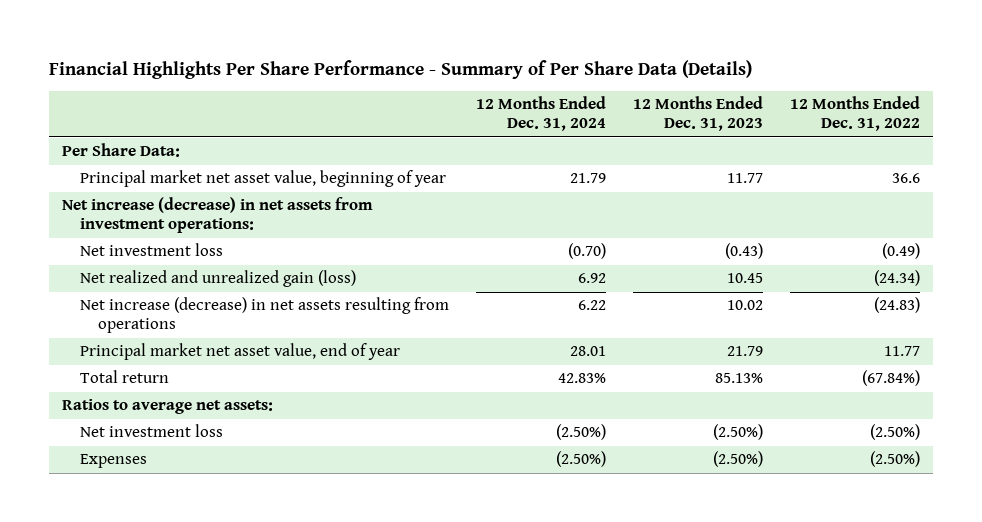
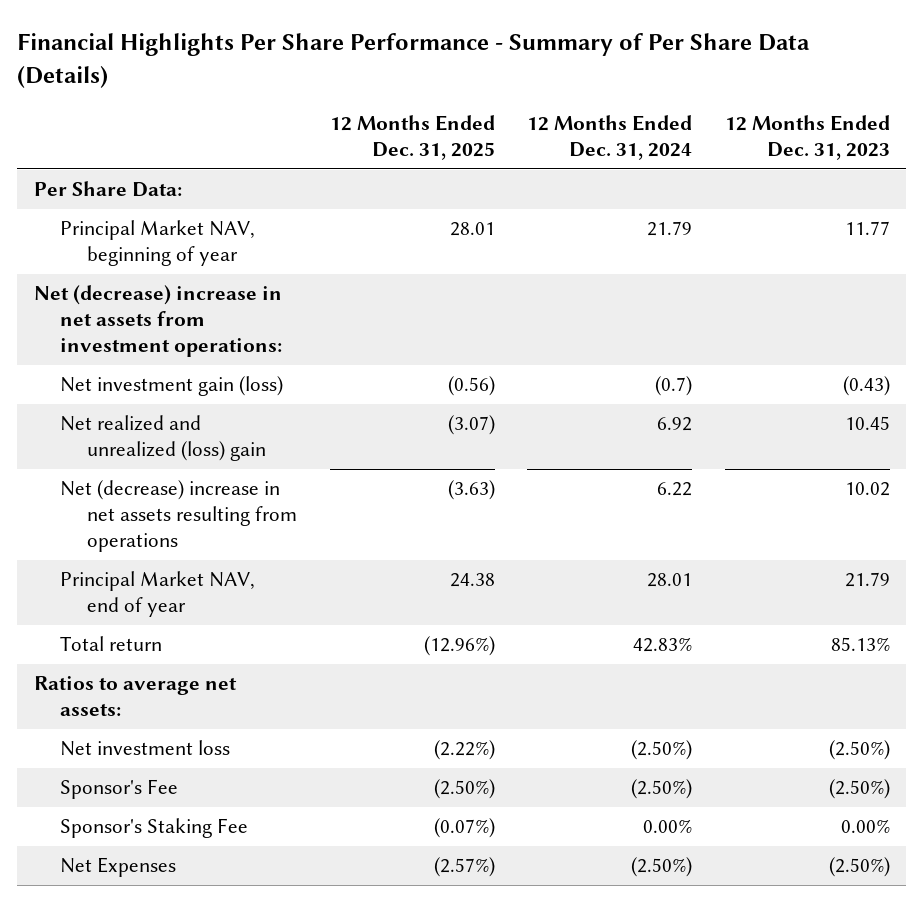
- | 12 Months Ended Dec. 31, 2024 | 12 Months Ended Dec. 31, 2023 | 12 Months Ended Dec. 31, 2022
+ | 12 Months Ended Dec. 31, 2025 | 12 Months Ended Dec. 31, 2024 | 12 Months Ended Dec. 31, 2023
- Principal market net asset value, beginning of year | 21.79 | 11.77 | 36.6
- Net increase (decrease) in net assets from investment operations:
- Net investment loss | (0.70) | (0.43) | (0.49)
- Net realized and unrealized gain (loss) | 6.92 | 10.45 | (24.34)
- Net increase (decrease) in net assets resulting from operations | 6.22 | 10.02 | (24.83)
- Principal market net asset value, end of year | 28.01 | 21.79 | 11.77
+ Principal Market NAV, beginning of year | 28.01 | 21.79 | 11.77
+ Net (decrease) increase in net assets from investment operations:
+ Net investment gain (loss) | (0.56) | (0.7) | (0.43)
+ Net realized and unrealized (loss) gain | (3.07) | 6.92 | 10.45
+ Net (decrease) increase in net assets resulting from operations | (3.63) | 6.22 | 10.02
+ Principal Market NAV, end of year | 24.38 | 28.01 | 21.79
- Expenses | (2.50%) | (2.50%) | (2.50%)
+ Sponsor's Fee | (2.50%) | (2.50%) | (2.50%)
+ Sponsor's Staking Fee | (0.07%) | 0.00% | 0.00%
+ Net Expenses | (2.57%) | (2.50%) | (2.50%)

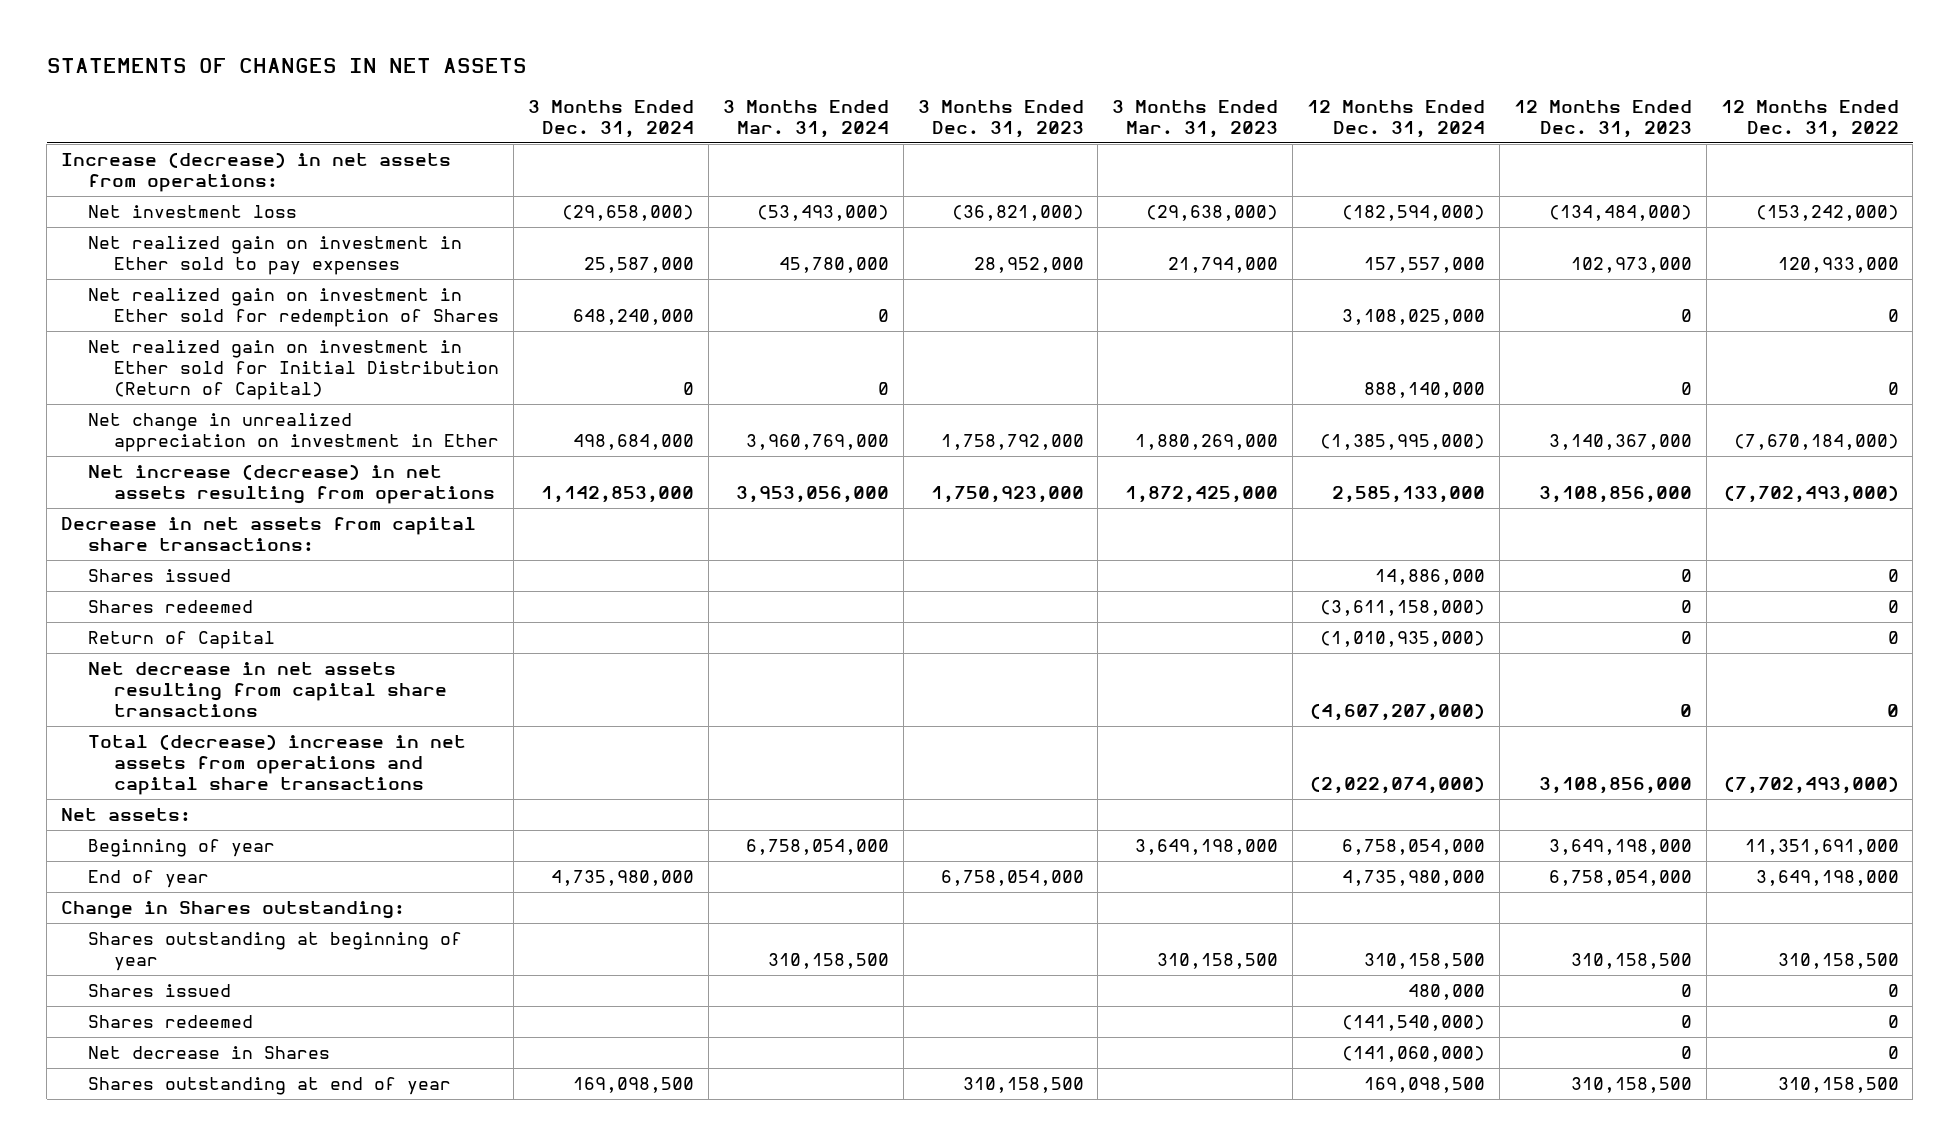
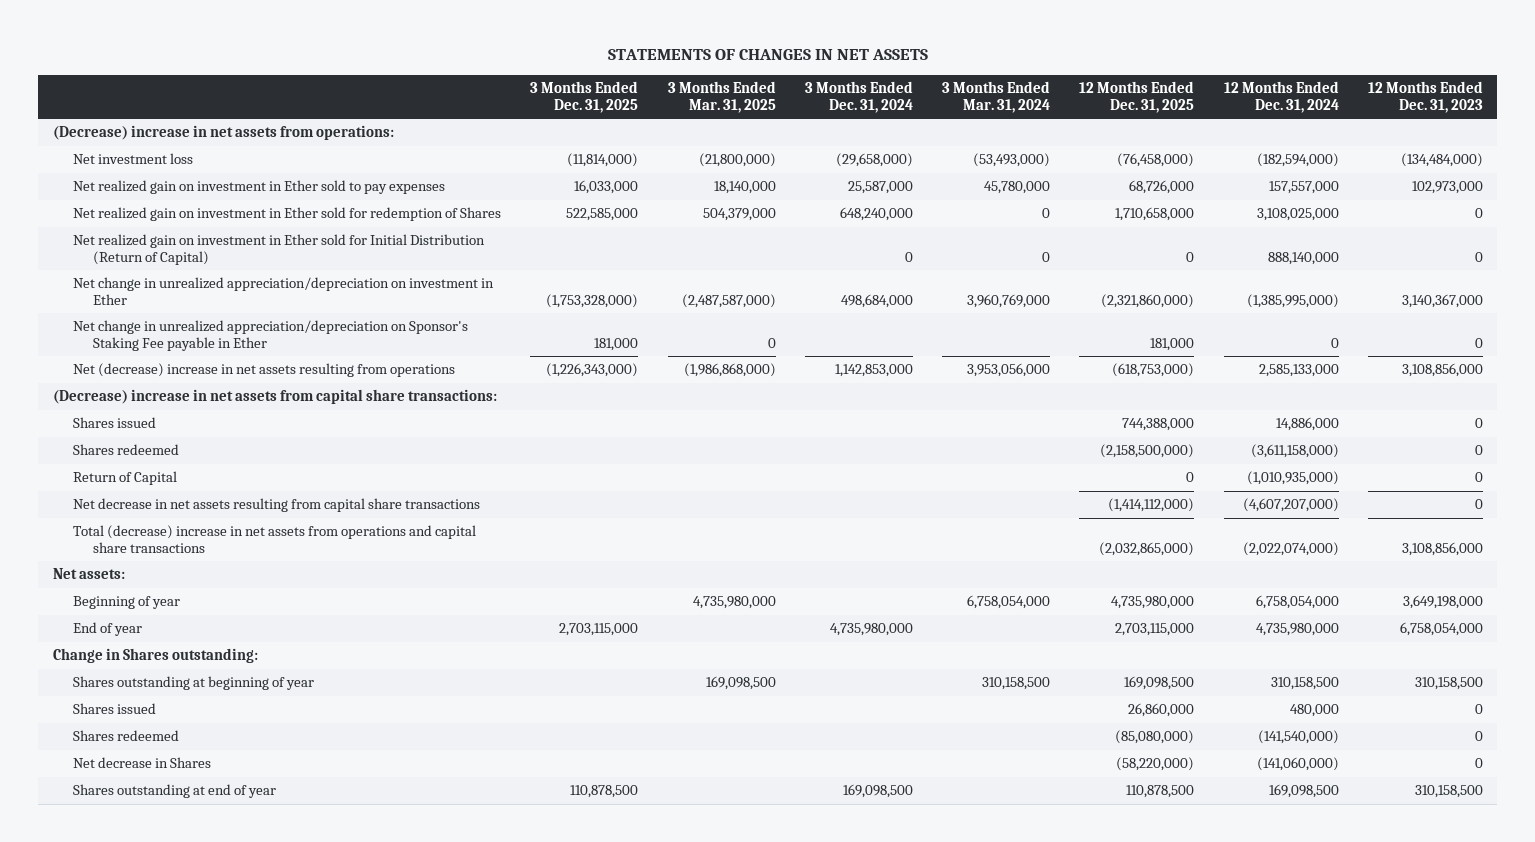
- | 3 Months Ended Dec. 31, 2024 | 3 Months Ended Mar. 31, 2024 | 3 Months Ended Dec. 31, 2023 | 3 Months Ended Mar. 31, 2023 | 12 Months Ended Dec. 31, 2024 | 12 Months Ended Dec. 31, 2023 | 12 Months Ended Dec. 31, 2022
+ | 3 Months Ended Dec. 31, 2025 | 3 Months Ended Mar. 31, 2025 | 3 Months Ended Dec. 31, 2024 | 3 Months Ended Mar. 31, 2024 | 12 Months Ended Dec. 31, 2025 | 12 Months Ended Dec. 31, 2024 | 12 Months Ended Dec. 31, 2023
- Increase (decrease) in net assets from operations:
+ (Decrease) increase in net assets from operations:
- Net change in unrealized appreciation on investment in Ether | 498,684,000 | 3,960,769,000 | 1,758,792,000 | 1,880,269,000 | (1,385,995,000) | 3,140,367,000 | (7,670,184,000)
- Net increase (decrease) in net assets resulting from operations | 1,142,853,000 | 3,953,056,000 | 1,750,923,000 | 1,872,425,000 | 2,585,133,000 | 3,108,856,000 | (7,702,493,000)
- Decrease in net assets from capital share transactions:
+ Net change in unrealized appreciation/depreciation on investment in Ether | (1,753,328,000) | (2,487,587,000) | 498,684,000 | 3,960,769,000 | (2,321,860,000) | (1,385,995,000) | 3,140,367,000
+ Net change in unrealized appreciation/depreciation on Sponsor's Staking Fee payable in Ether | 181,000 | 0 | | | 181,000 | 0 | 0
+ Net (decrease) increase in net assets resulting from operations | (1,226,343,000) | (1,986,868,000) | 1,142,853,000 | 3,953,056,000 | (618,753,000) | 2,585,133,000 | 3,108,856,000
+ (Decrease) increase in net assets from capital share transactions:

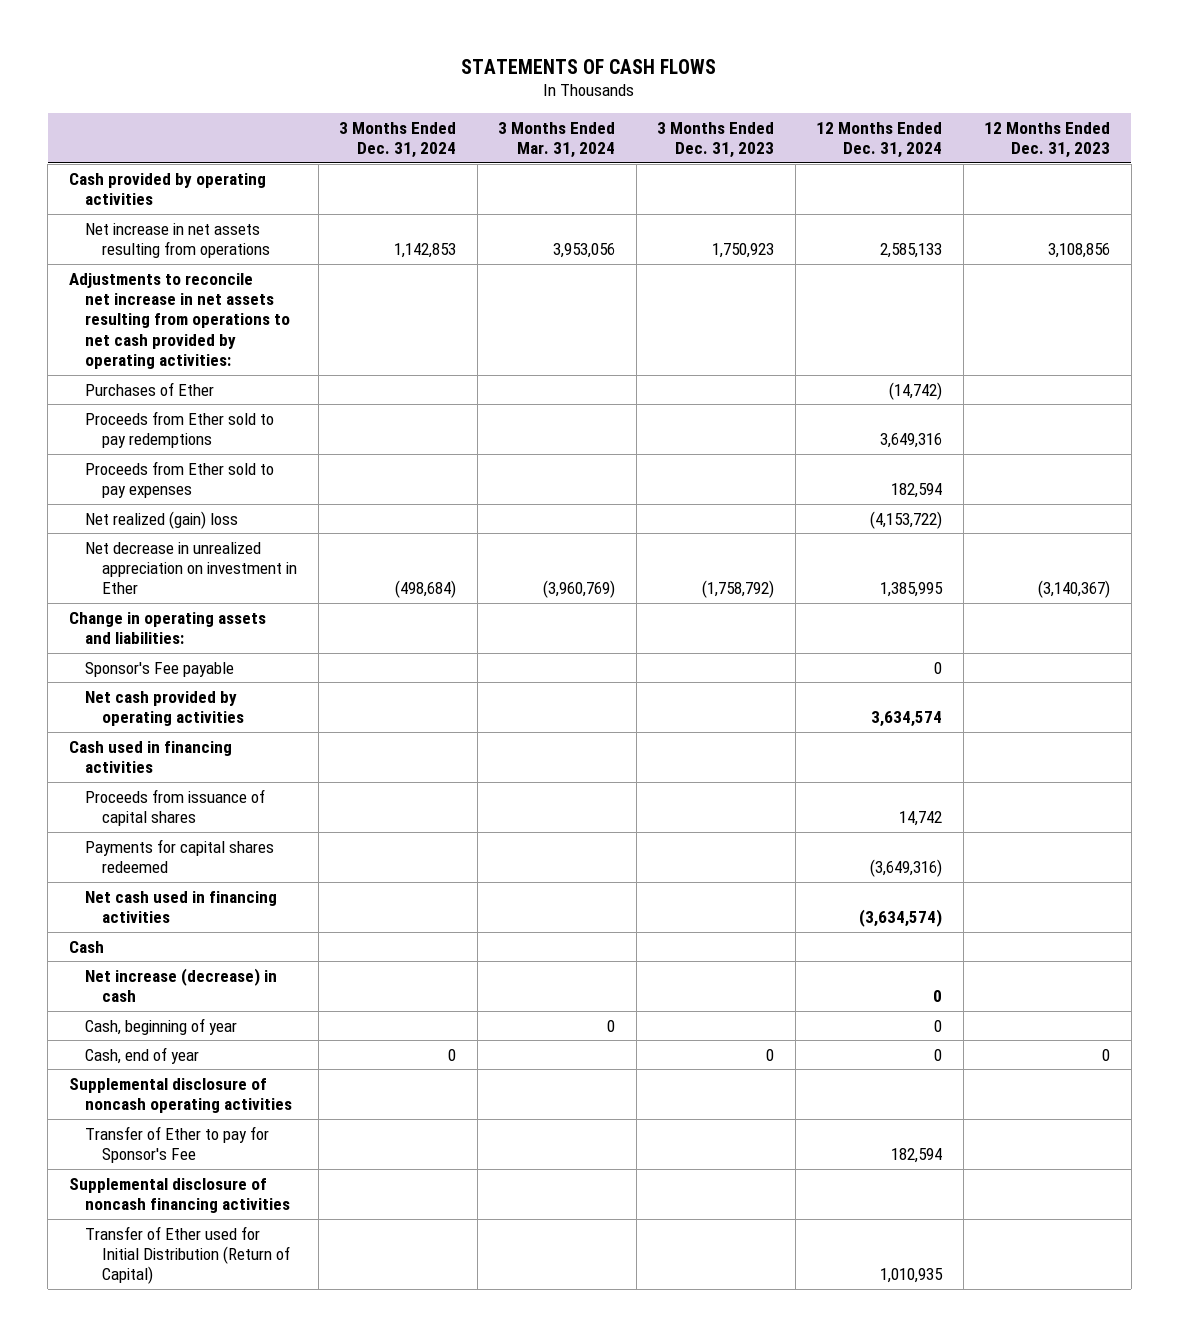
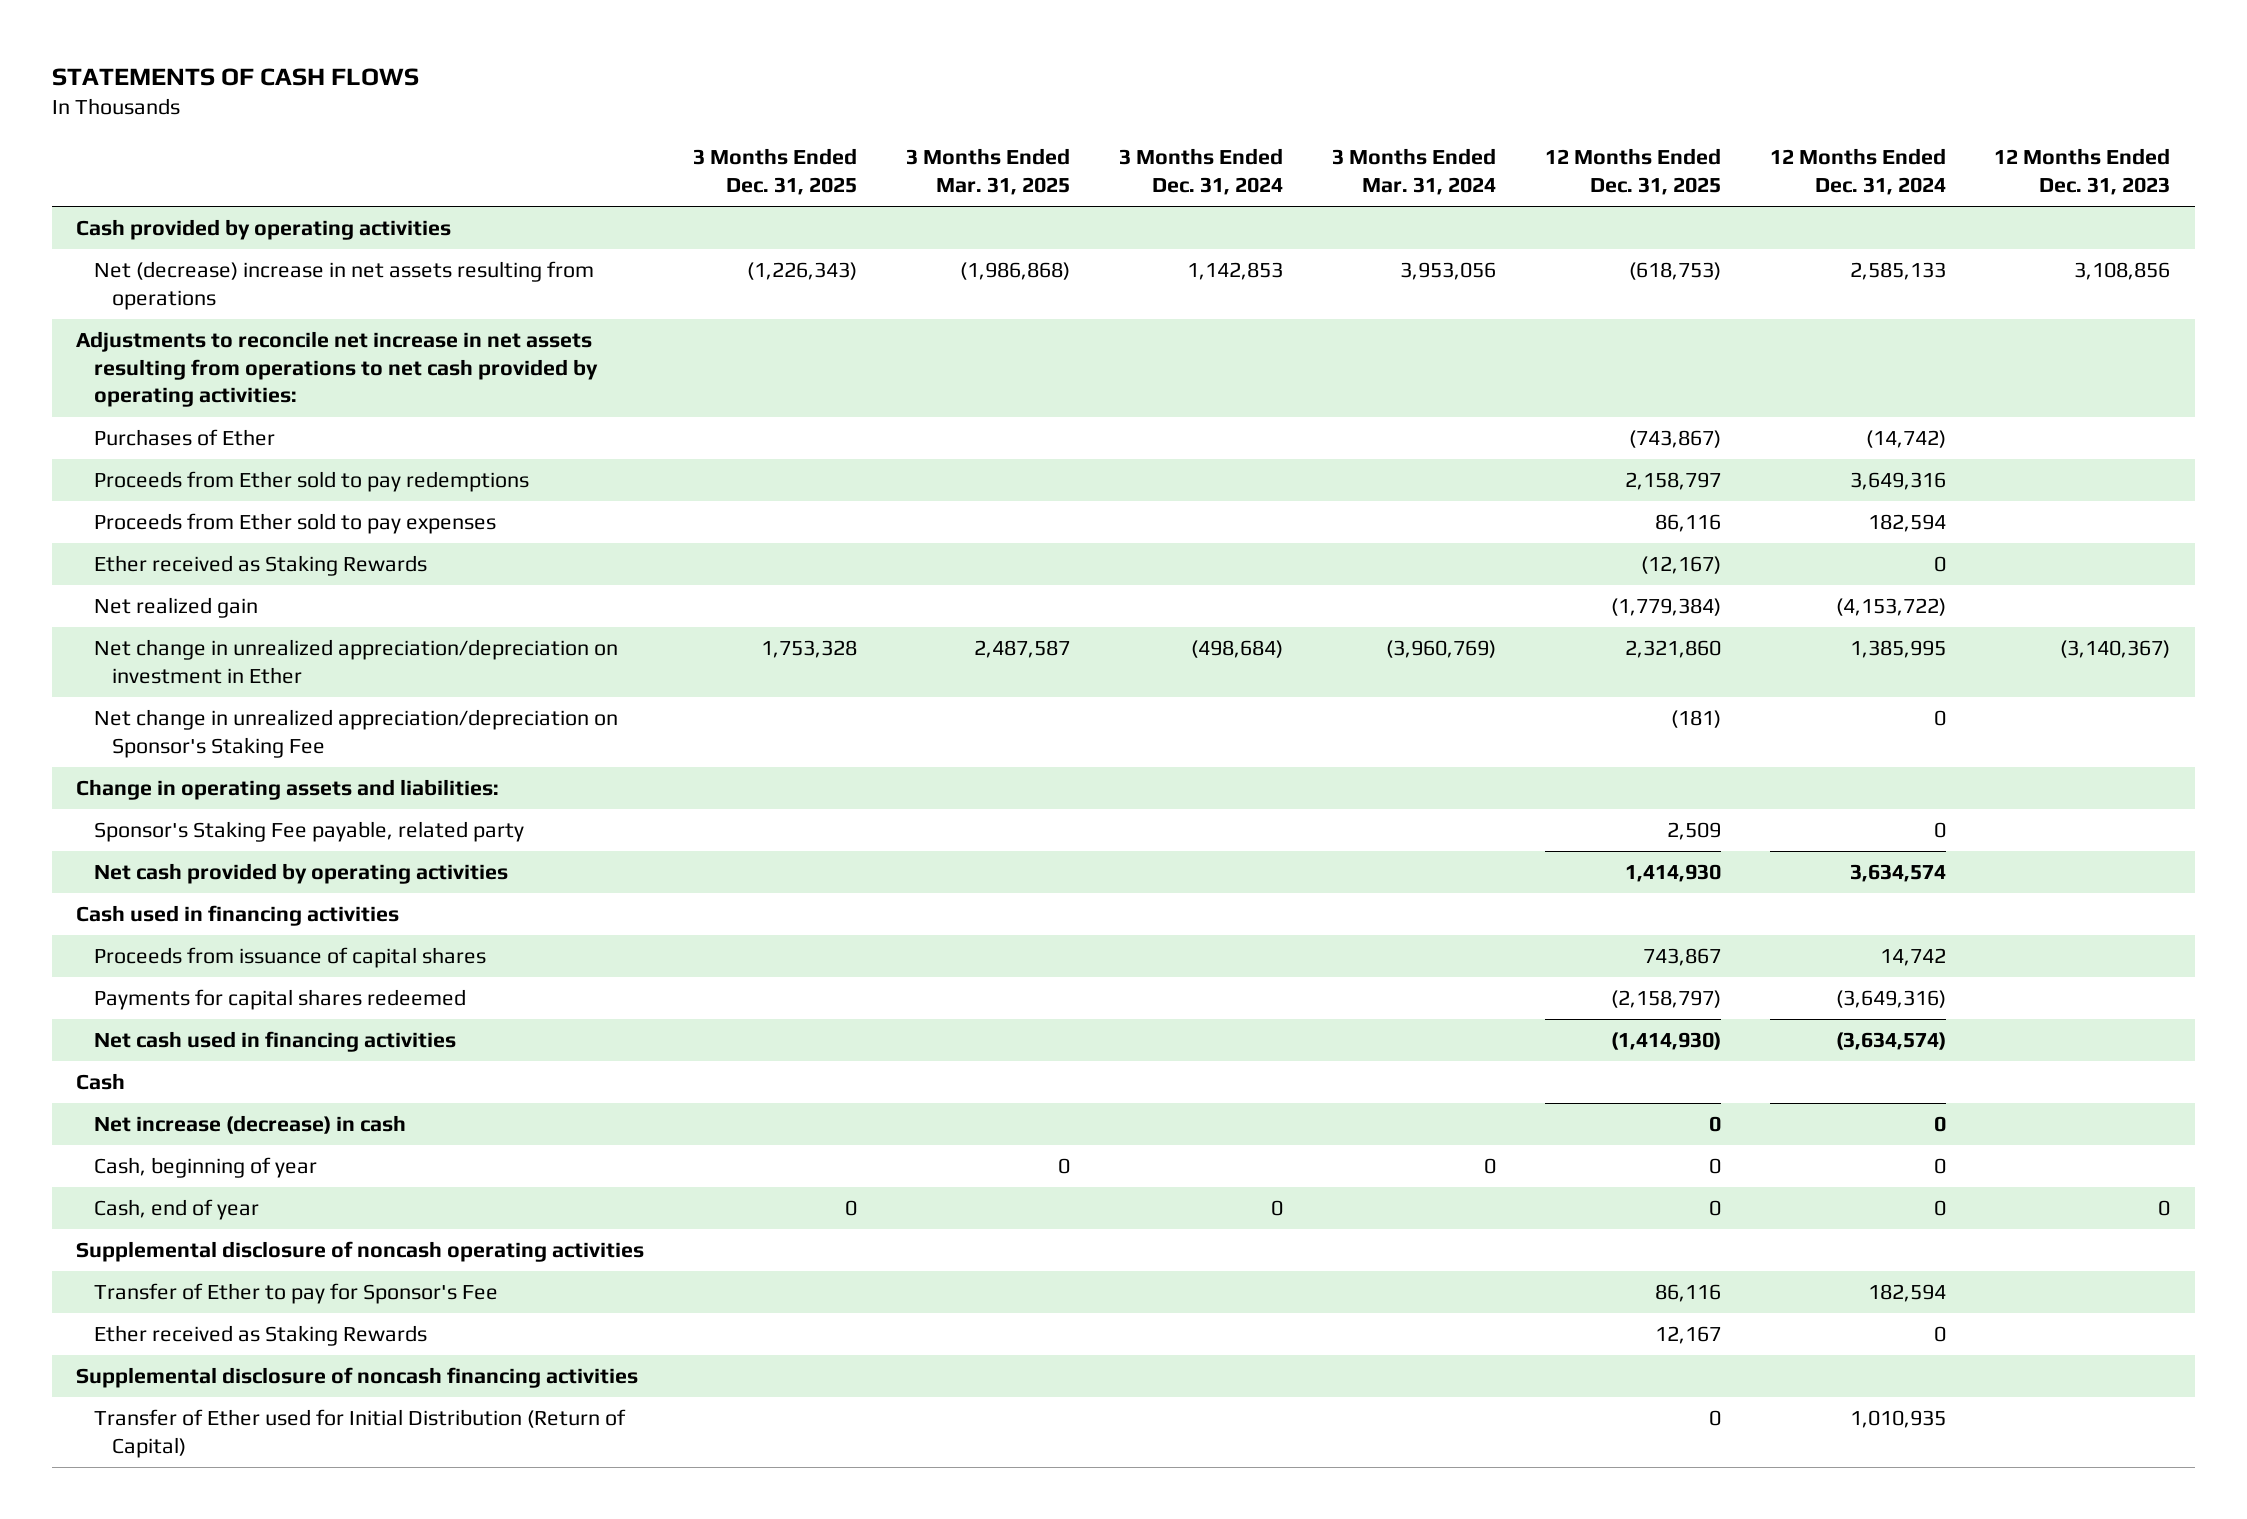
- | 3 Months Ended Dec. 31, 2024 | 3 Months Ended Mar. 31, 2024 | 3 Months Ended Dec. 31, 2023 | 12 Months Ended Dec. 31, 2024 | 12 Months Ended Dec. 31, 2023
+ | 3 Months Ended Dec. 31, 2025 | 3 Months Ended Mar. 31, 2025 | 3 Months Ended Dec. 31, 2024 | 3 Months Ended Mar. 31, 2024 | 12 Months Ended Dec. 31, 2025 | 12 Months Ended Dec. 31, 2024 | 12 Months Ended Dec. 31, 2023
- Net increase in net assets resulting from operations | 1,142,853 | 3,953,056 | 1,750,923 | 2,585,133 | 3,108,856
+ Net (decrease) increase in net assets resulting from operations | (1,226,343) | (1,986,868) | 1,142,853 | 3,953,056 | (618,753) | 2,585,133 | 3,108,856
- Net realized (gain) loss | | | | (4,153,722) |
- Net decrease in unrealized appreciation on investment in Ether | (498,684) | (3,960,769) | (1,758,792) | 1,385,995 | (3,140,367)
+ Ether received as Staking Rewards | | | | | (12,167) | 0 |
+ Net realized gain | | | | | (1,779,384) | (4,153,722) |
+ Net change in unrealized appreciation/depreciation on investment in Ether | 1,753,328 | 2,487,587 | (498,684) | (3,960,769) | 2,321,860 | 1,385,995 | (3,140,367)
+ Net change in unrealized appreciation/depreciation on Sponsor's Staking Fee | | | | | (181) | 0 |
- Sponsor's Fee payable | | | | 0 |
+ Sponsor's Staking Fee payable, related party | | | | | 2,509 | 0 |
+ Ether received as Staking Rewards | | | | | 12,167 | 0 |

